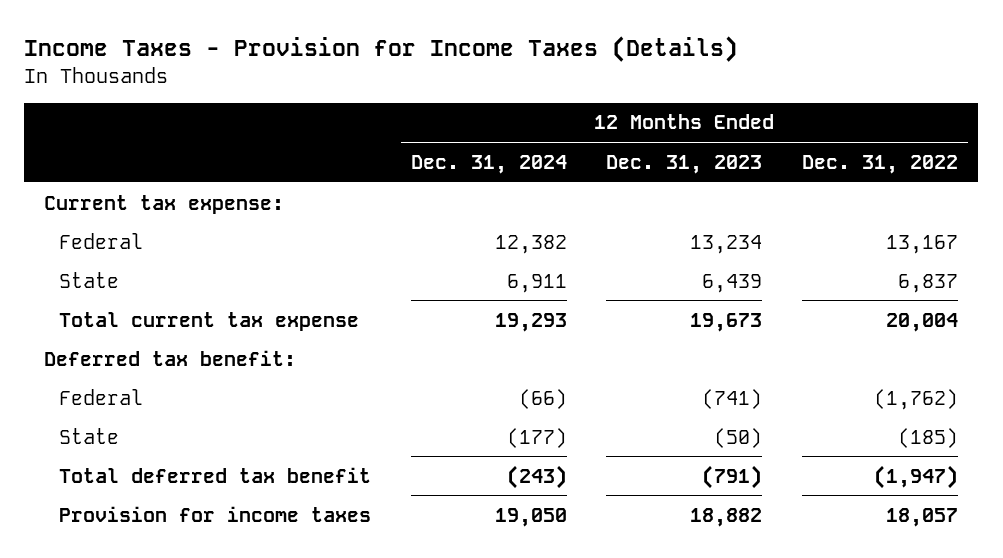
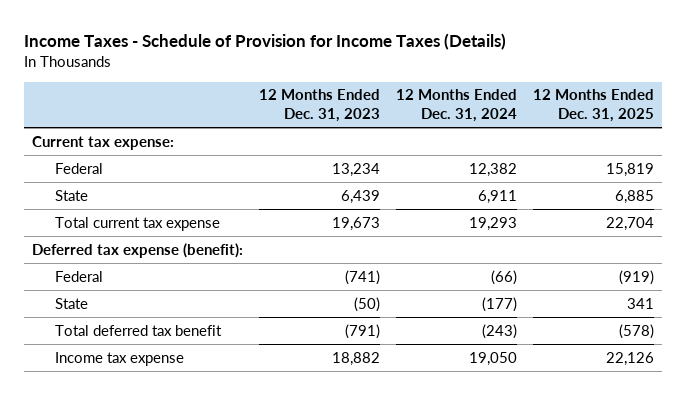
- Income Taxes - Provision for Income Taxes (Details)
+ Income Taxes - Schedule of Provision for Income Taxes (Details)
- | 12 Months Ended Dec. 31, 2024 | 12 Months Ended Dec. 31, 2023 | 12 Months Ended Dec. 31, 2022
+ | 12 Months Ended Dec. 31, 2023 | 12 Months Ended Dec. 31, 2024 | 12 Months Ended Dec. 31, 2025
- Deferred tax benefit:
+ Deferred tax expense (benefit):
- Provision for income taxes | 19,050 | 18,882 | 18,057
+ Income tax expense | 18,882 | 19,050 | 22,126

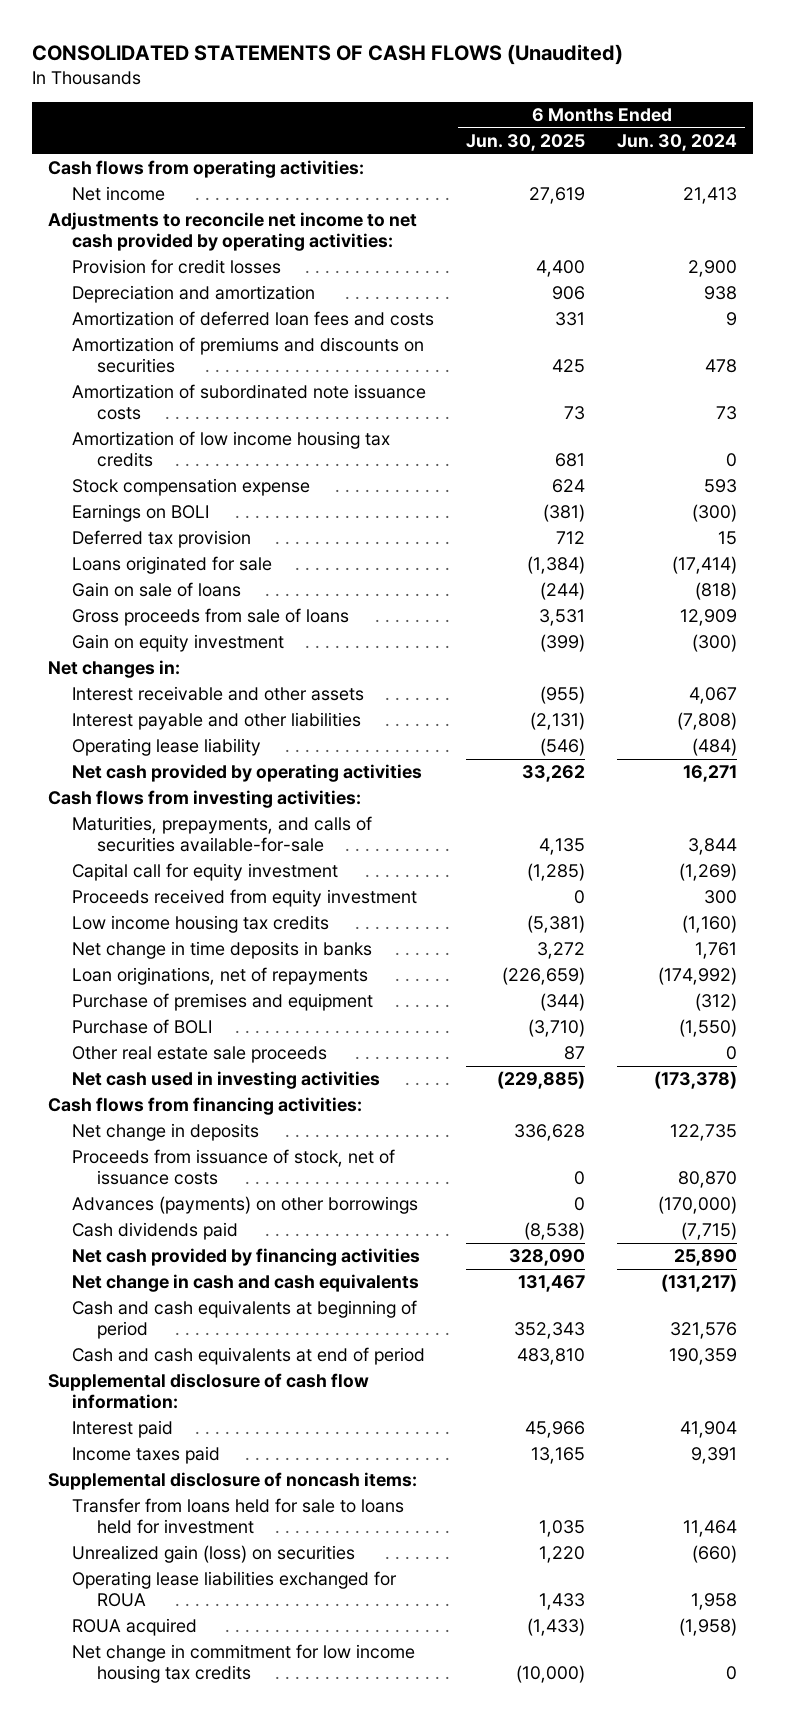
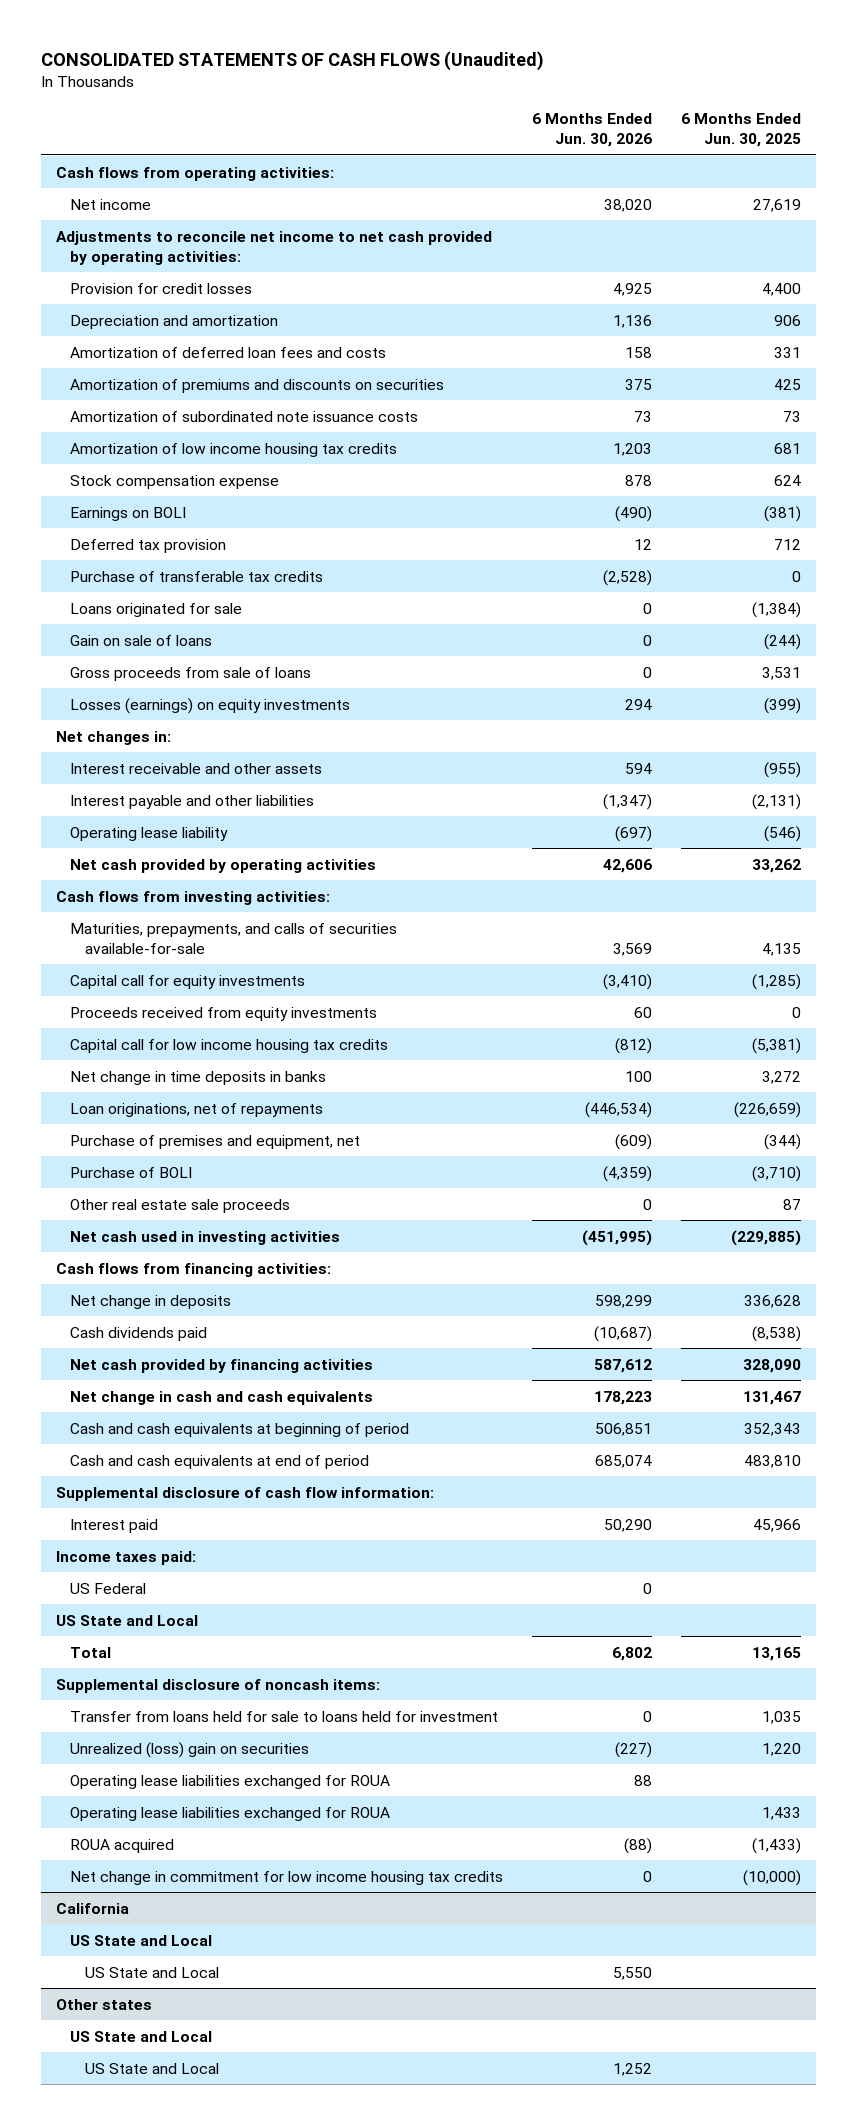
- | 6 Months Ended Jun. 30, 2025 | 6 Months Ended Jun. 30, 2024
+ | 6 Months Ended Jun. 30, 2026 | 6 Months Ended Jun. 30, 2025
+ Purchase of transferable tax credits | (2,528) | 0
- Gain on equity investment | (399) | (300)
+ Losses (earnings) on equity investments | 294 | (399)
- Capital call for equity investment | (1,285) | (1,269)
- Proceeds received from equity investment | 0 | 300
- Low income housing tax credits | (5,381) | (1,160)
+ Capital call for equity investments | (3,410) | (1,285)
+ Proceeds received from equity investments | 60 | 0
+ Capital call for low income housing tax credits | (812) | (5,381)
- Purchase of premises and equipment | (344) | (312)
+ Purchase of premises and equipment, net | (609) | (344)
- Proceeds from issuance of stock, net of issuance costs | 0 | 80,870
- Advances (payments) on other borrowings | 0 | (170,000)
- Income taxes paid | 13,165 | 9,391
+ Income taxes paid:
+ US Federal | 0 |
+ US State and Local
+ Total | 6,802 | 13,165
- Unrealized gain (loss) on securities | 1,220 | (660)
+ Unrealized (loss) gain on securities | (227) | 1,220
+ Operating lease liabilities exchanged for ROUA | 88 |
+ California
+ US State and Local
+ US State and Local | 5,550 |
+ Other states
+ US State and Local
+ US State and Local | 1,252 |

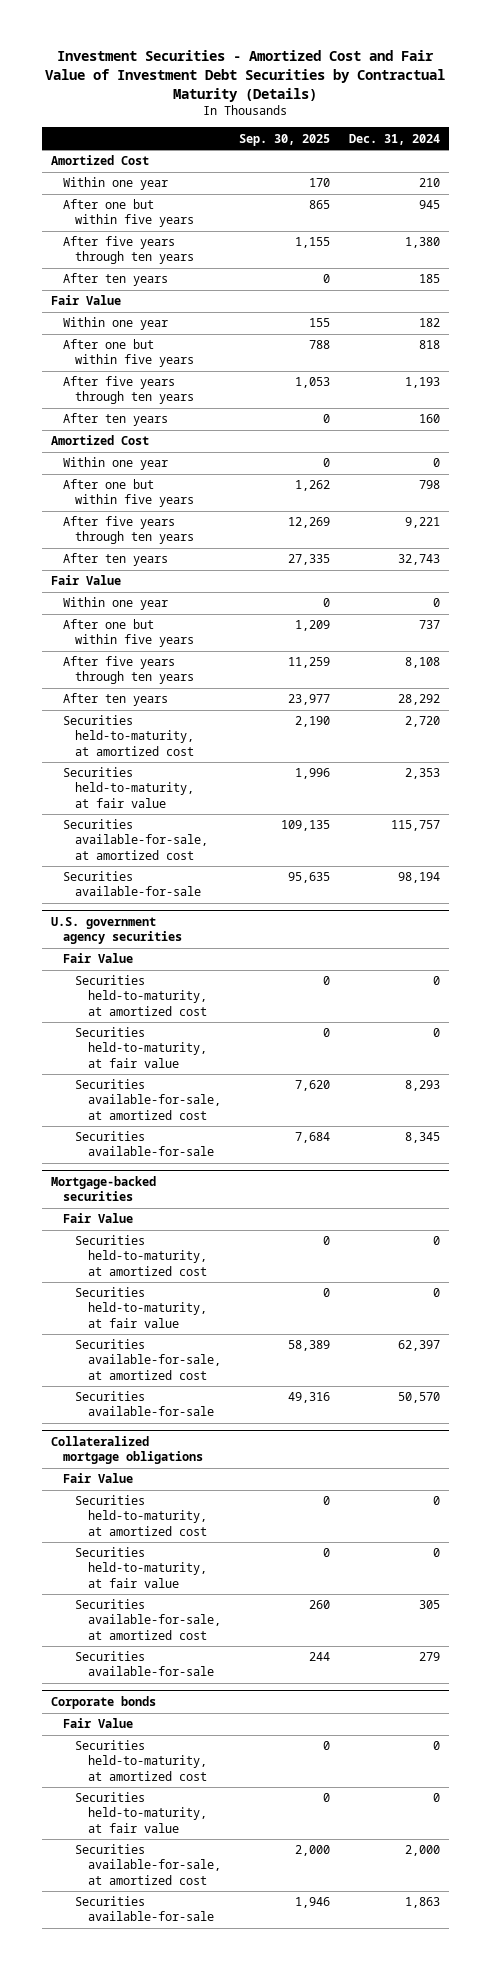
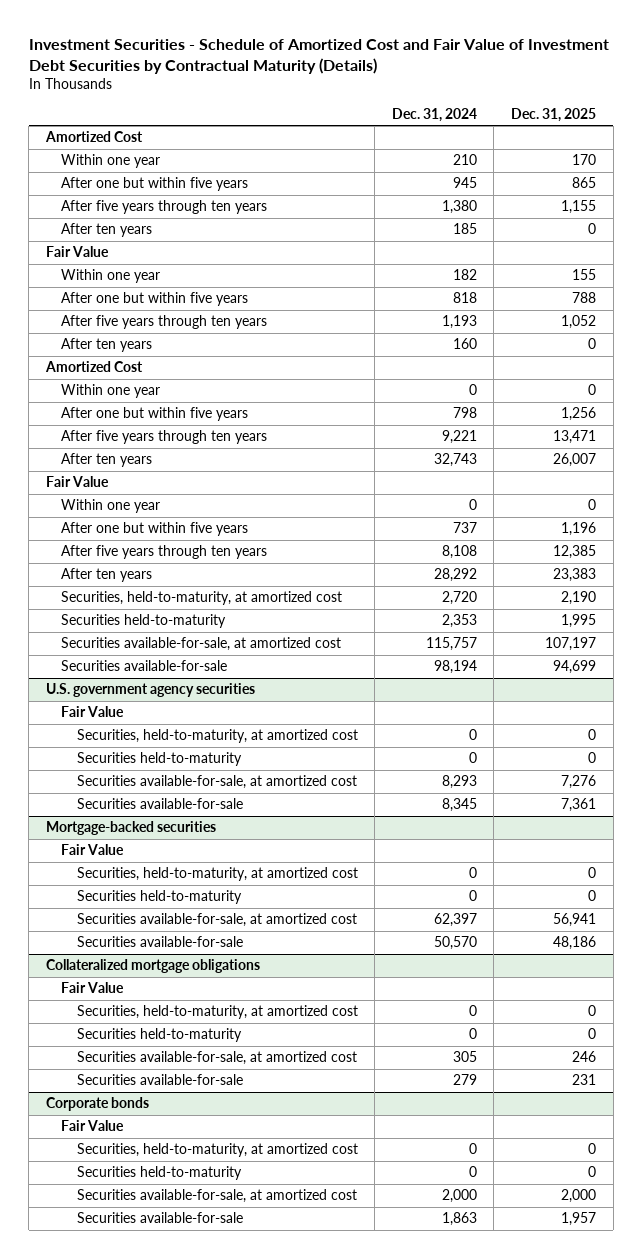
- Investment Securities - Amortized Cost and Fair Value of Investment Debt Securities by Contractual Maturity (Details)
+ Investment Securities - Schedule of Amortized Cost and Fair Value of Investment Debt Securities by Contractual Maturity (Details)
- | Sep. 30, 2025 | Dec. 31, 2024
+ | Dec. 31, 2024 | Dec. 31, 2025
- Securities held-to-maturity, at amortized cost | 2,190 | 2,720
- Securities held-to-maturity, at fair value | 1,996 | 2,353
+ Securities, held-to-maturity, at amortized cost | 2,720 | 2,190
+ Securities held-to-maturity | 2,353 | 1,995
@ U.S. government agency securities
- Securities held-to-maturity, at amortized cost | 0 | 0
- Securities held-to-maturity, at fair value | 0 | 0
+ Securities, held-to-maturity, at amortized cost | 0 | 0
+ Securities held-to-maturity | 0 | 0
@ Mortgage-backed securities
- Securities held-to-maturity, at amortized cost | 0 | 0
- Securities held-to-maturity, at fair value | 0 | 0
+ Securities, held-to-maturity, at amortized cost | 0 | 0
+ Securities held-to-maturity | 0 | 0
@ Collateralized mortgage obligations
- Securities held-to-maturity, at amortized cost | 0 | 0
- Securities held-to-maturity, at fair value | 0 | 0
+ Securities, held-to-maturity, at amortized cost | 0 | 0
+ Securities held-to-maturity | 0 | 0
@ Corporate bonds
- Securities held-to-maturity, at amortized cost | 0 | 0
- Securities held-to-maturity, at fair value | 0 | 0
+ Securities, held-to-maturity, at amortized cost | 0 | 0
+ Securities held-to-maturity | 0 | 0

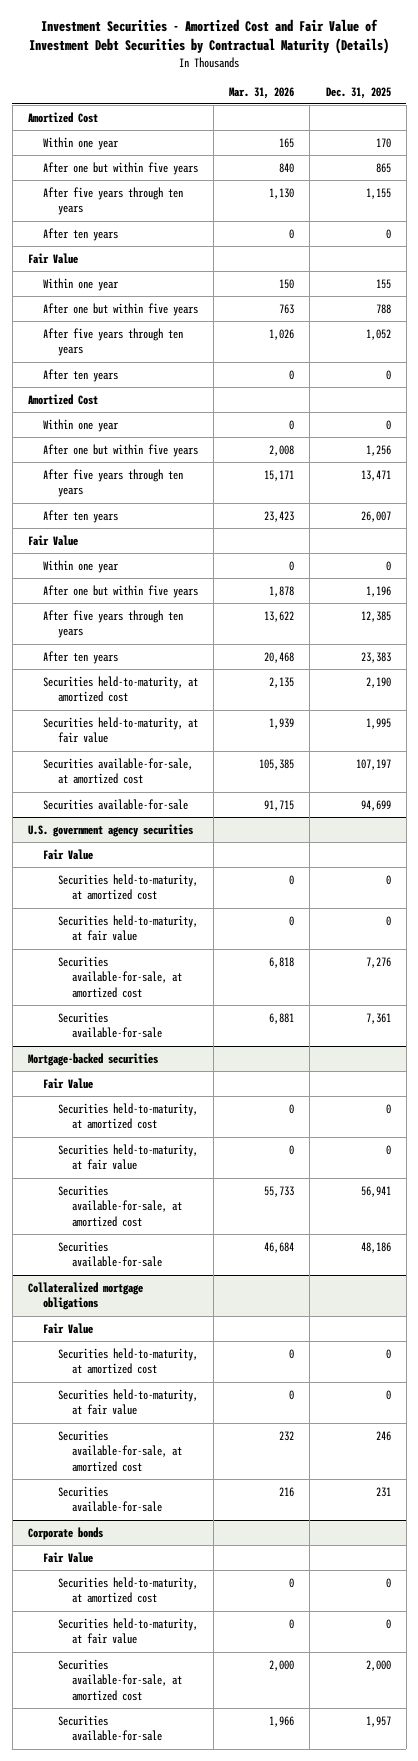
- Investment Securities - Schedule of Amortized Cost and Fair Value of Investment Debt Securities by Contractual Maturity (Details)
+ Investment Securities - Amortized Cost and Fair Value of Investment Debt Securities by Contractual Maturity (Details)
- | Dec. 31, 2024 | Dec. 31, 2025
+ | Mar. 31, 2026 | Dec. 31, 2025
- Securities, held-to-maturity, at amortized cost | 2,720 | 2,190
- Securities held-to-maturity | 2,353 | 1,995
+ Securities held-to-maturity, at amortized cost | 2,135 | 2,190
+ Securities held-to-maturity, at fair value | 1,939 | 1,995
@ U.S. government agency securities
- Securities, held-to-maturity, at amortized cost | 0 | 0
- Securities held-to-maturity | 0 | 0
+ Securities held-to-maturity, at amortized cost | 0 | 0
+ Securities held-to-maturity, at fair value | 0 | 0
@ Mortgage-backed securities
- Securities, held-to-maturity, at amortized cost | 0 | 0
- Securities held-to-maturity | 0 | 0
+ Securities held-to-maturity, at amortized cost | 0 | 0
+ Securities held-to-maturity, at fair value | 0 | 0
@ Collateralized mortgage obligations
- Securities, held-to-maturity, at amortized cost | 0 | 0
- Securities held-to-maturity | 0 | 0
+ Securities held-to-maturity, at amortized cost | 0 | 0
+ Securities held-to-maturity, at fair value | 0 | 0
@ Corporate bonds
- Securities, held-to-maturity, at amortized cost | 0 | 0
- Securities held-to-maturity | 0 | 0
+ Securities held-to-maturity, at amortized cost | 0 | 0
+ Securities held-to-maturity, at fair value | 0 | 0

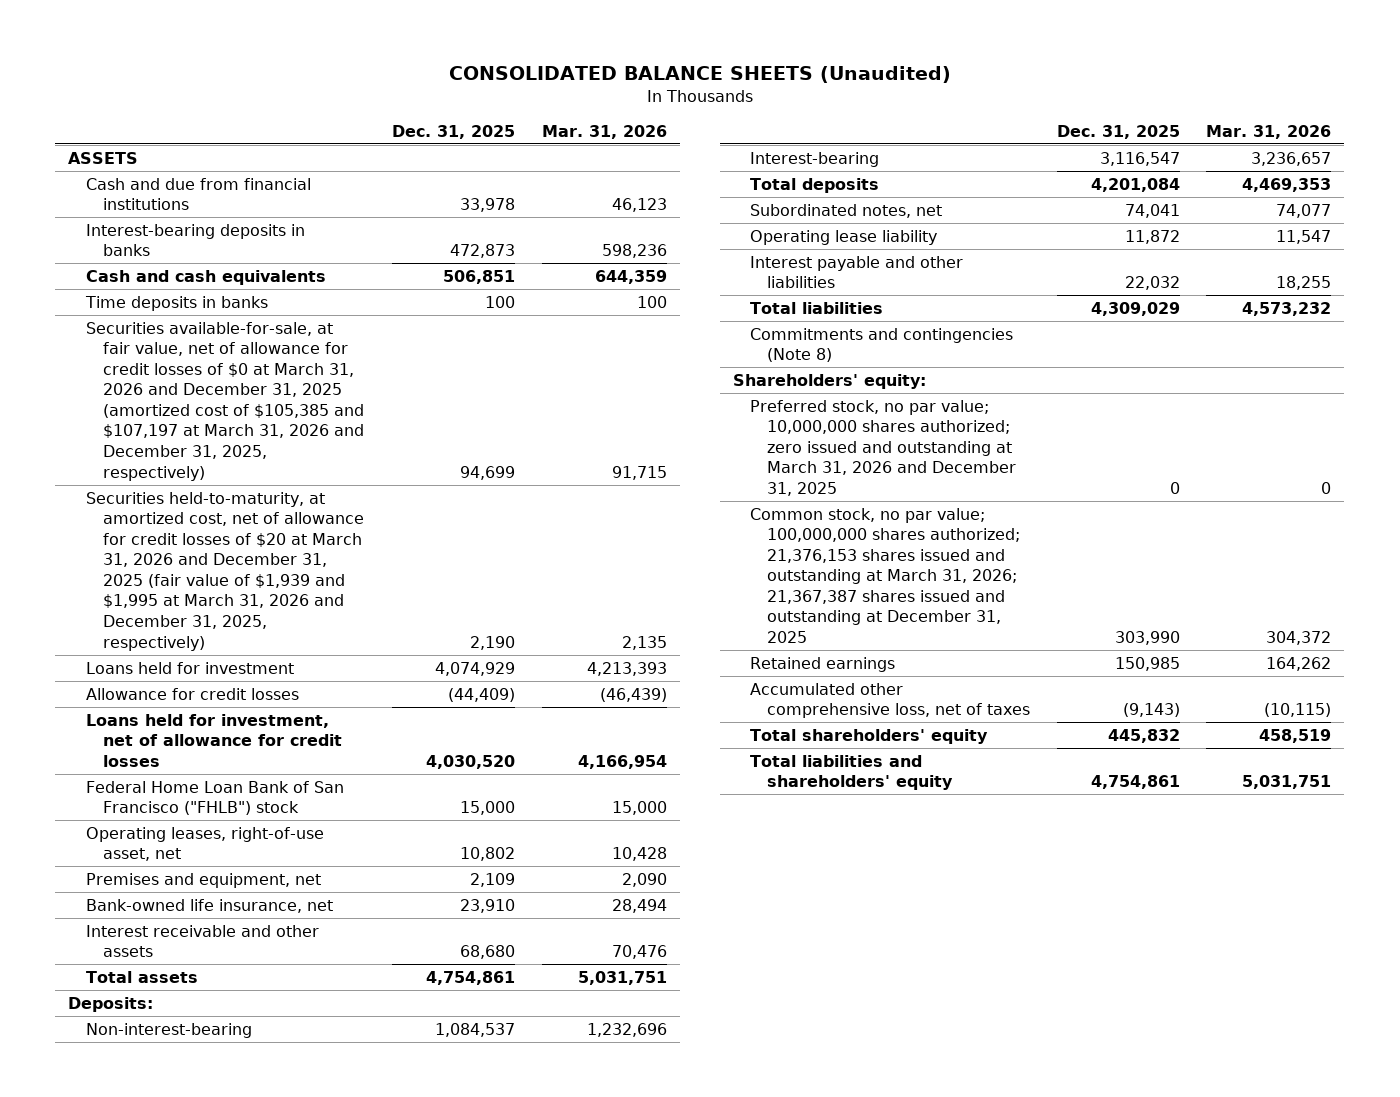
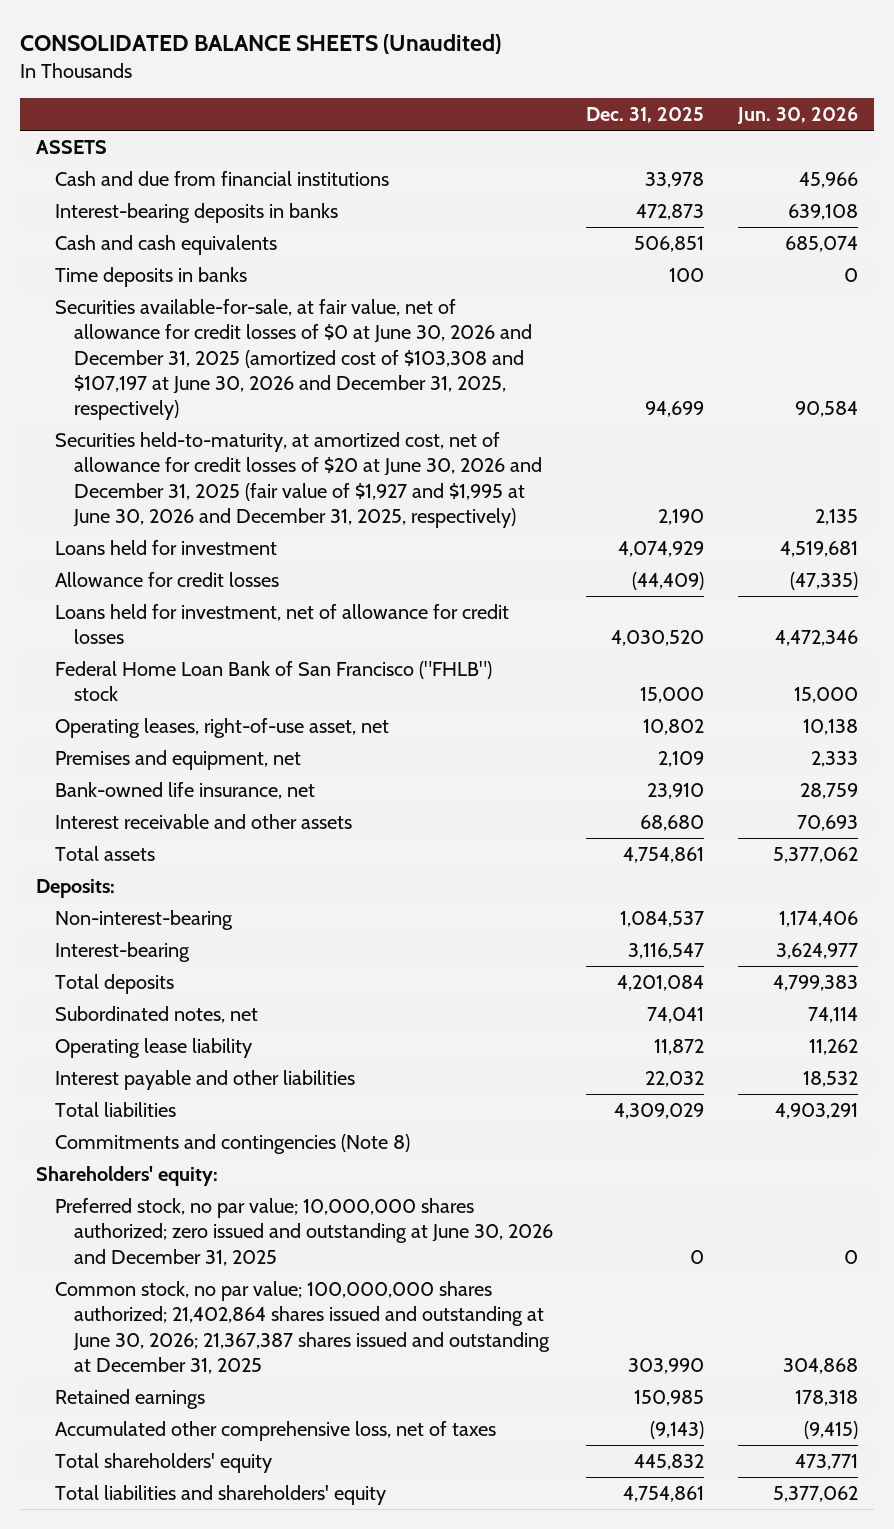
- | Dec. 31, 2025 | Mar. 31, 2026
+ | Dec. 31, 2025 | Jun. 30, 2026
- Securities available-for-sale, at fair value, net of allowance for credit losses of $0 at March 31, 2026 and December 31, 2025 (amortized cost of $105,385 and $107,197 at March 31, 2026 and December 31, 2025, respectively) | 94,699 | 91,715
- Securities held-to-maturity, at amortized cost, net of allowance for credit losses of $20 at March 31, 2026 and December 31, 2025 (fair value of $1,939 and $1,995 at March 31, 2026 and December 31, 2025, respectively) | 2,190 | 2,135
+ Securities available-for-sale, at fair value, net of allowance for credit losses of $0 at June 30, 2026 and December 31, 2025 (amortized cost of $103,308 and $107,197 at June 30, 2026 and December 31, 2025, respectively) | 94,699 | 90,584
+ Securities held-to-maturity, at amortized cost, net of allowance for credit losses of $20 at June 30, 2026 and December 31, 2025 (fair value of $1,927 and $1,995 at June 30, 2026 and December 31, 2025, respectively) | 2,190 | 2,135
- Preferred stock, no par value; 10,000,000 shares authorized; zero issued and outstanding at March 31, 2026 and December 31, 2025 | 0 | 0
- Common stock, no par value; 100,000,000 shares authorized; 21,376,153 shares issued and outstanding at March 31, 2026; 21,367,387 shares issued and outstanding at December 31, 2025 | 303,990 | 304,372
+ Preferred stock, no par value; 10,000,000 shares authorized; zero issued and outstanding at June 30, 2026 and December 31, 2025 | 0 | 0
+ Common stock, no par value; 100,000,000 shares authorized; 21,402,864 shares issued and outstanding at June 30, 2026; 21,367,387 shares issued and outstanding at December 31, 2025 | 303,990 | 304,868

